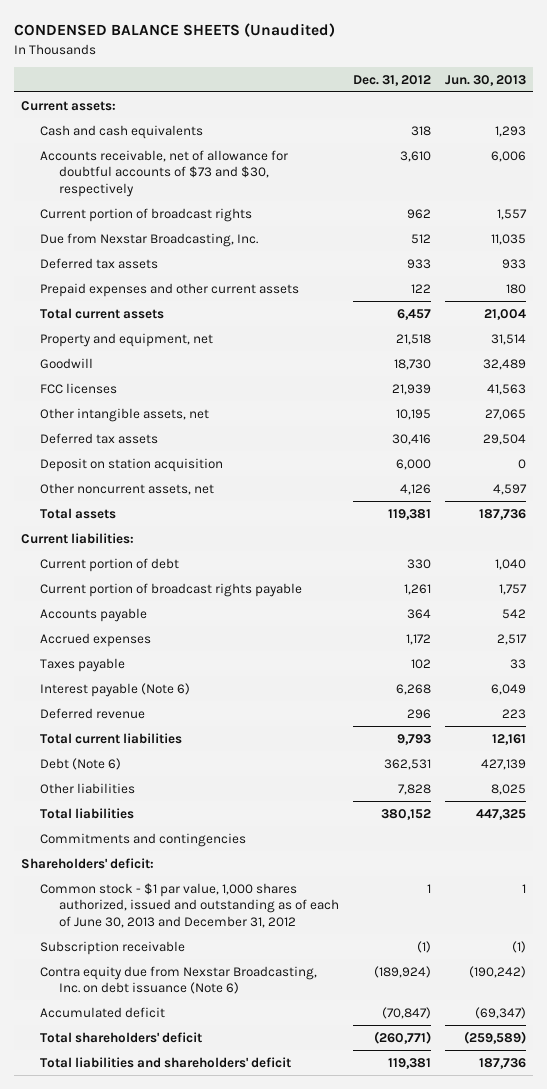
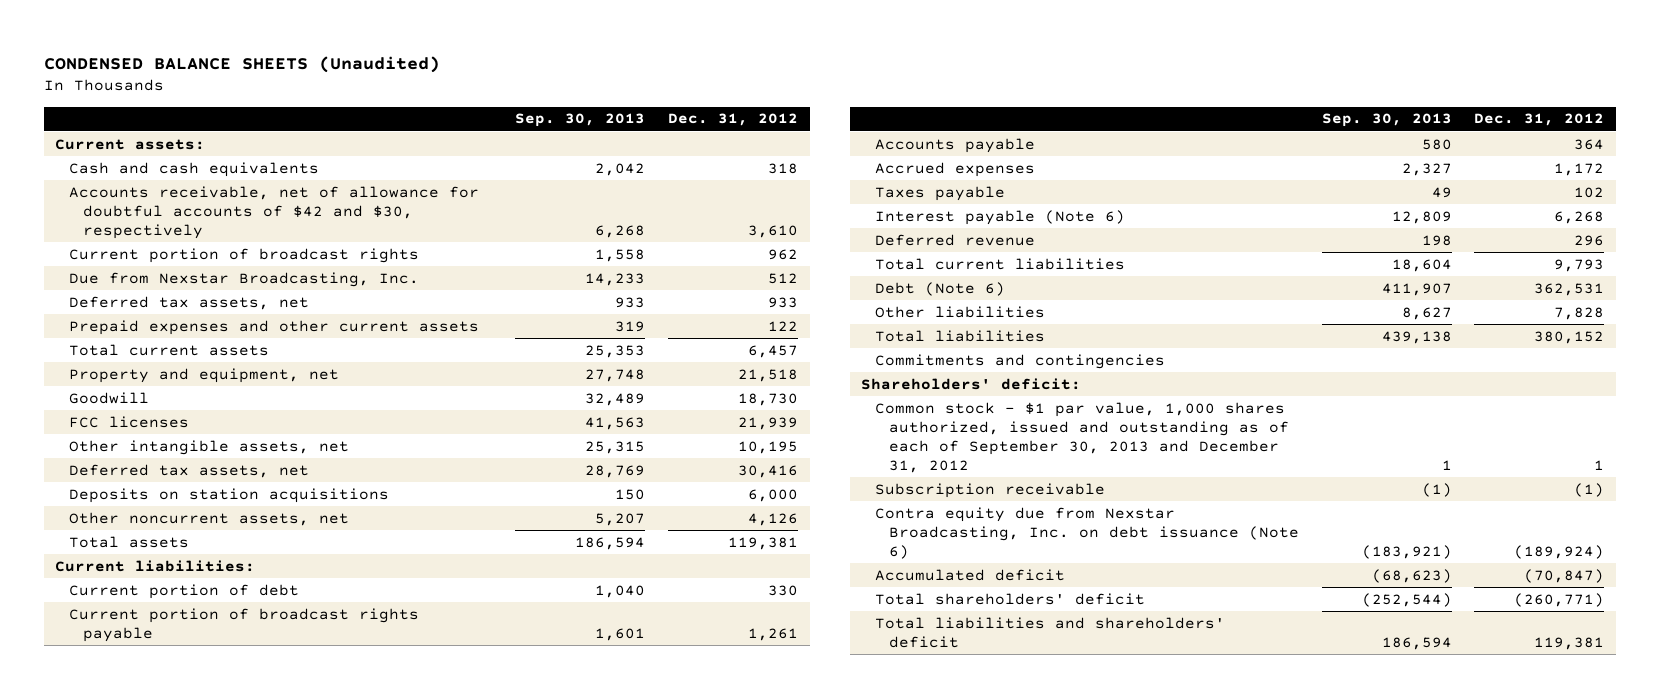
- | Dec. 31, 2012 | Jun. 30, 2013
+ | Sep. 30, 2013 | Dec. 31, 2012
- Accounts receivable, net of allowance for doubtful accounts of $73 and $30, respectively | 3,610 | 6,006
+ Accounts receivable, net of allowance for doubtful accounts of $42 and $30, respectively | 6,268 | 3,610
- Deferred tax assets | 933 | 933
+ Deferred tax assets, net | 933 | 933
- Deferred tax assets | 30,416 | 29,504
- Deposit on station acquisition | 6,000 | 0
+ Deferred tax assets, net | 28,769 | 30,416
+ Deposits on station acquisitions | 150 | 6,000
- Common stock - $1 par value, 1,000 shares authorized, issued and outstanding as of each of June 30, 2013 and December 31, 2012 | 1 | 1
+ Common stock - $1 par value, 1,000 shares authorized, issued and outstanding as of each of September 30, 2013 and December 31, 2012 | 1 | 1

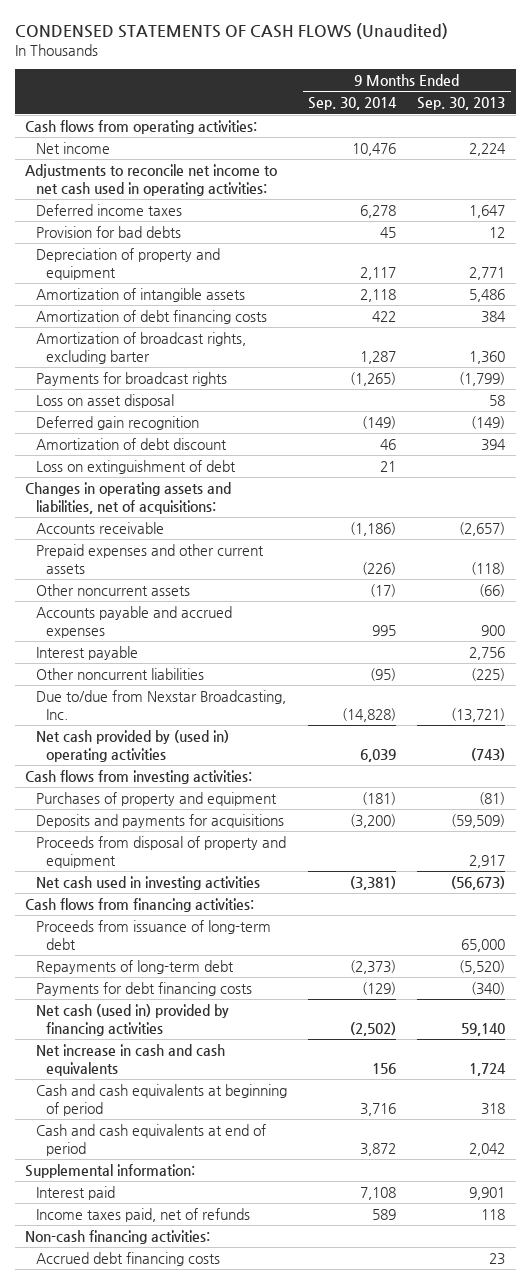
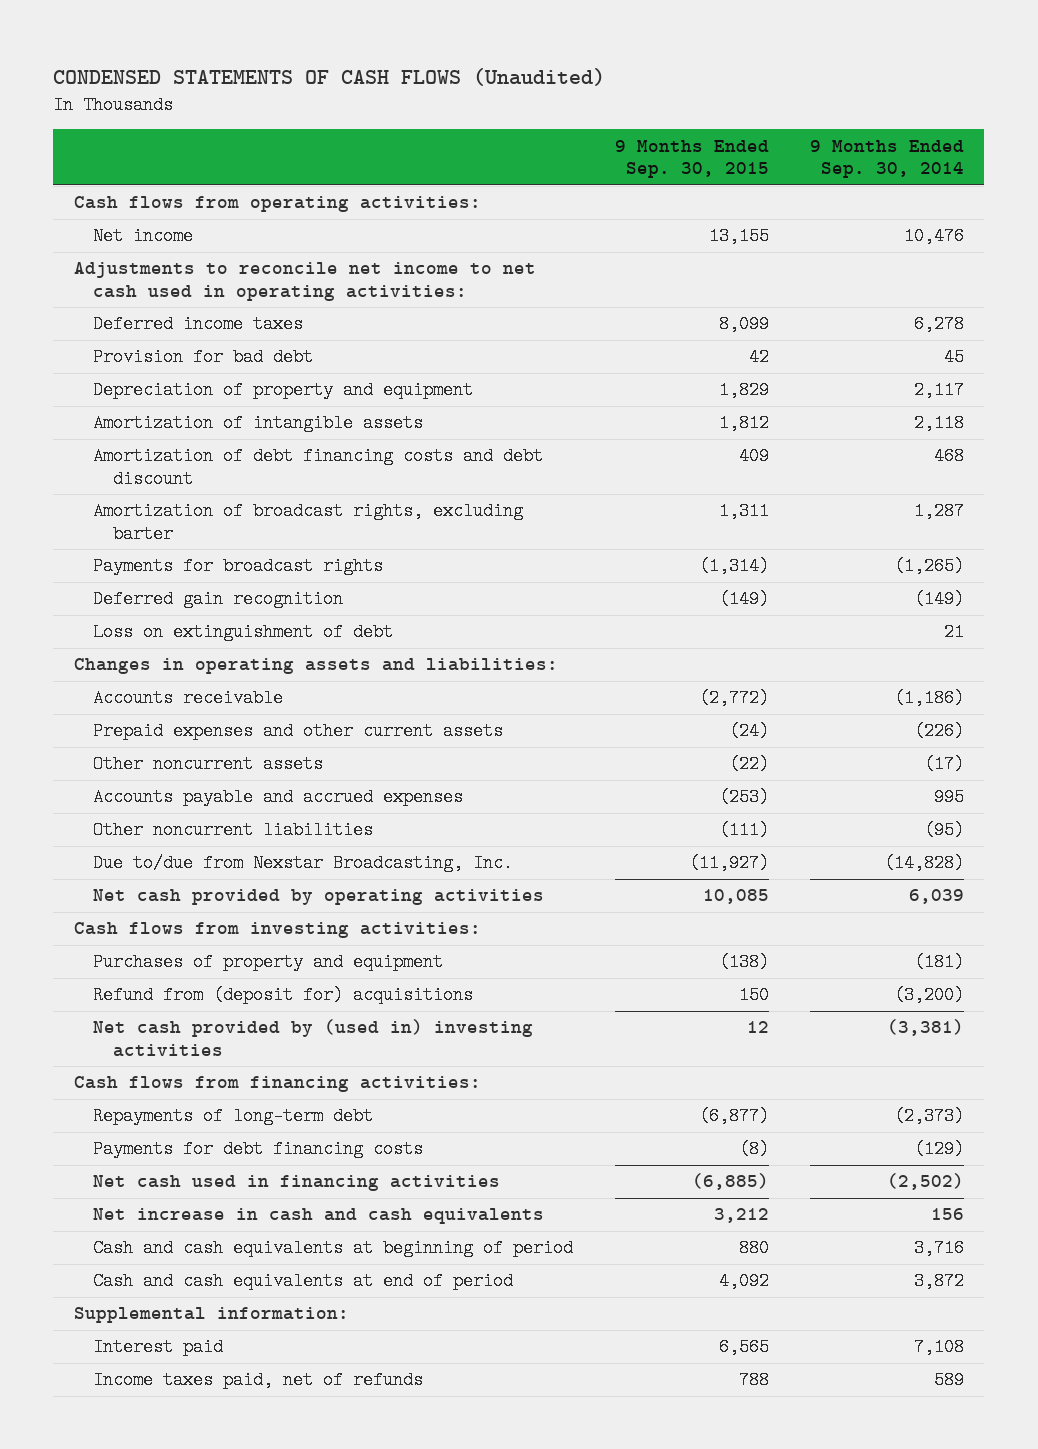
- | 9 Months Ended Sep. 30, 2014 | 9 Months Ended Sep. 30, 2013
+ | 9 Months Ended Sep. 30, 2015 | 9 Months Ended Sep. 30, 2014
- Provision for bad debts | 45 | 12
+ Provision for bad debt | 42 | 45
- Amortization of debt financing costs | 422 | 384
+ Amortization of debt financing costs and debt discount | 409 | 468
- Loss on asset disposal | | 58
- Amortization of debt discount | 46 | 394
- Changes in operating assets and liabilities, net of acquisitions:
+ Changes in operating assets and liabilities:
- Interest payable | | 2,756
- Net cash provided by (used in) operating activities | 6,039 | (743)
+ Net cash provided by operating activities | 10,085 | 6,039
- Deposits and payments for acquisitions | (3,200) | (59,509)
- Proceeds from disposal of property and equipment | | 2,917
- Net cash used in investing activities | (3,381) | (56,673)
+ Refund from (deposit for) acquisitions | 150 | (3,200)
+ Net cash provided by (used in) investing activities | 12 | (3,381)
- Proceeds from issuance of long-term debt | | 65,000
- Net cash (used in) provided by financing activities | (2,502) | 59,140
+ Net cash used in financing activities | (6,885) | (2,502)
- Non-cash financing activities:
- Accrued debt financing costs | | 23

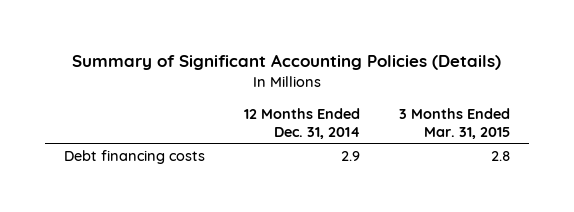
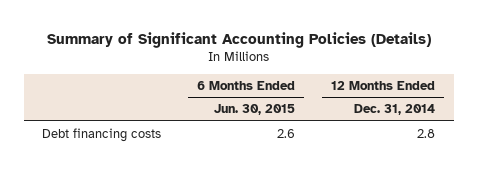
- | 12 Months Ended Dec. 31, 2014 | 3 Months Ended Mar. 31, 2015
+ | 6 Months Ended Jun. 30, 2015 | 12 Months Ended Dec. 31, 2014
- Debt financing costs | 2.9 | 2.8
+ Debt financing costs | 2.6 | 2.8

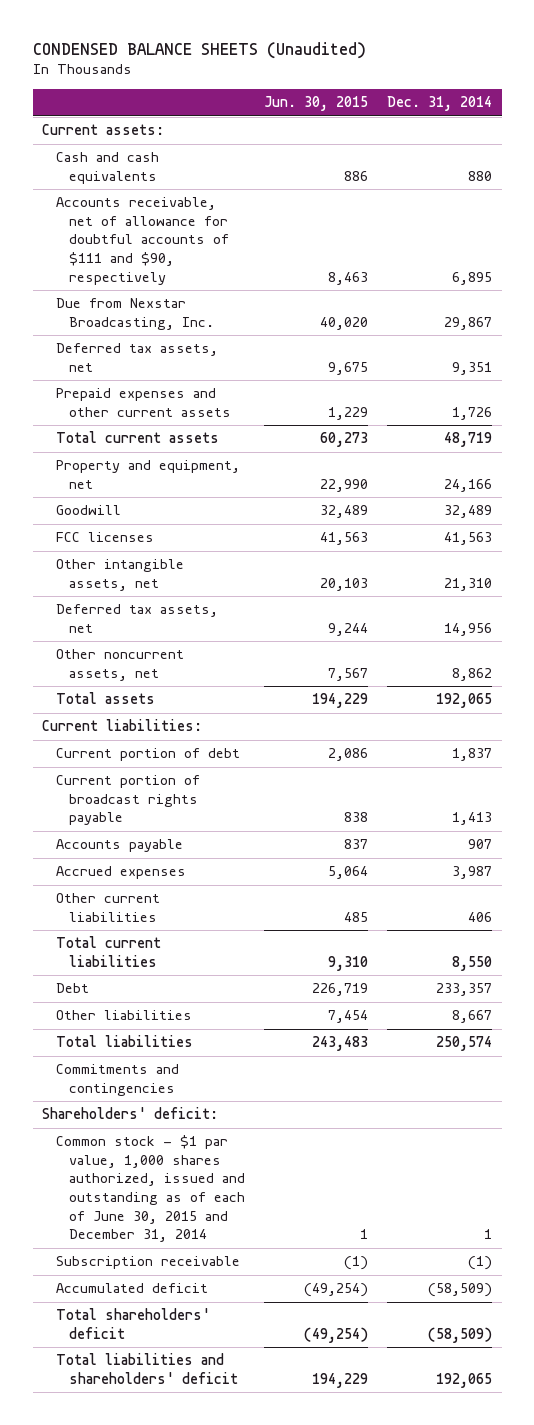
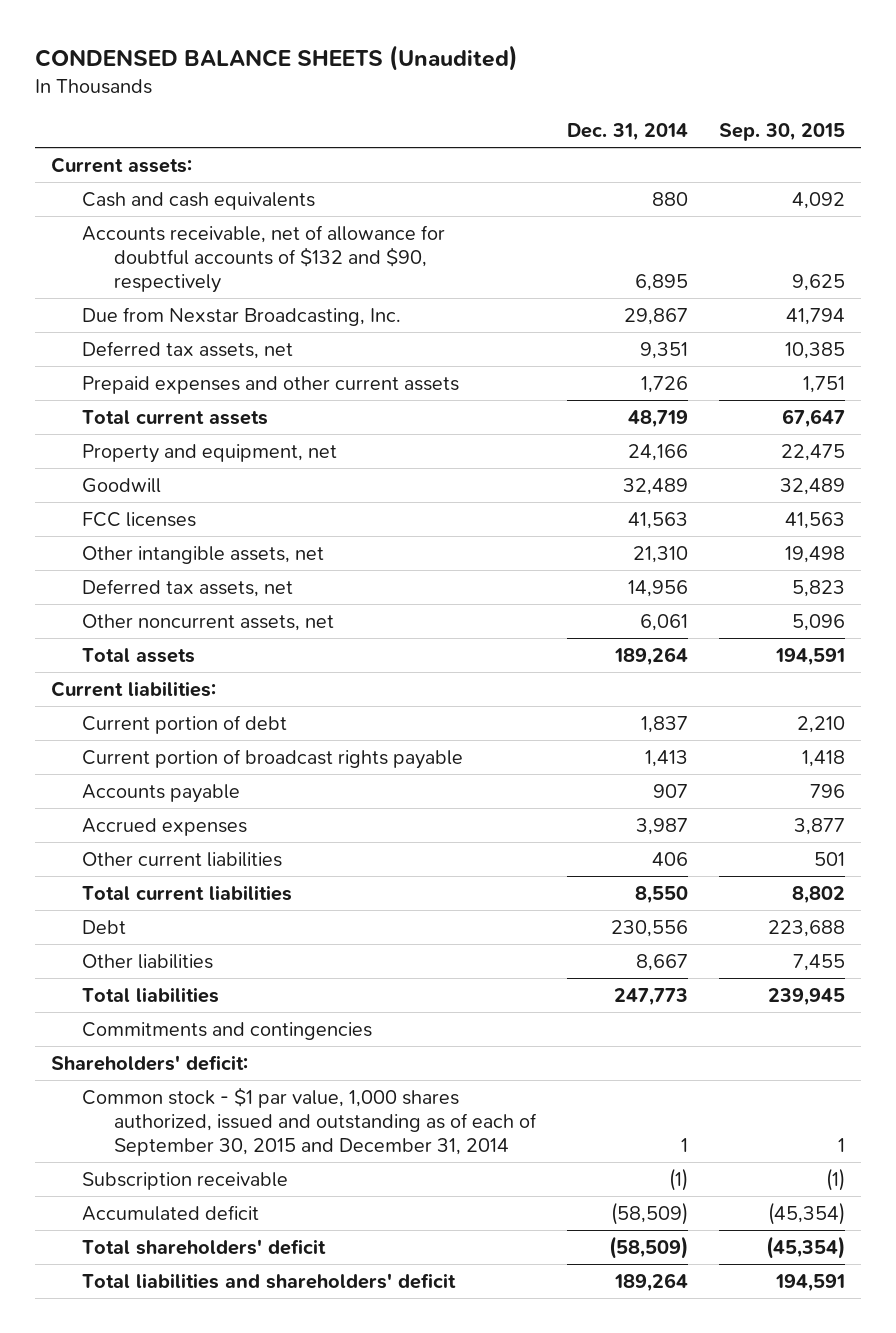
- | Jun. 30, 2015 | Dec. 31, 2014
+ | Dec. 31, 2014 | Sep. 30, 2015
- Accounts receivable, net of allowance for doubtful accounts of $111 and $90, respectively | 8,463 | 6,895
+ Accounts receivable, net of allowance for doubtful accounts of $132 and $90, respectively | 6,895 | 9,625
- Other noncurrent assets, net | 7,567 | 8,862
- Total assets | 194,229 | 192,065
+ Other noncurrent assets, net | 6,061 | 5,096
+ Total assets | 189,264 | 194,591
- Debt | 226,719 | 233,357
+ Debt | 230,556 | 223,688
- Total liabilities | 243,483 | 250,574
+ Total liabilities | 247,773 | 239,945
- Common stock - $1 par value, 1,000 shares authorized, issued and outstanding as of each of June 30, 2015 and December 31, 2014 | 1 | 1
+ Common stock - $1 par value, 1,000 shares authorized, issued and outstanding as of each of September 30, 2015 and December 31, 2014 | 1 | 1
- Total liabilities and shareholders' deficit | 194,229 | 192,065
+ Total liabilities and shareholders' deficit | 189,264 | 194,591

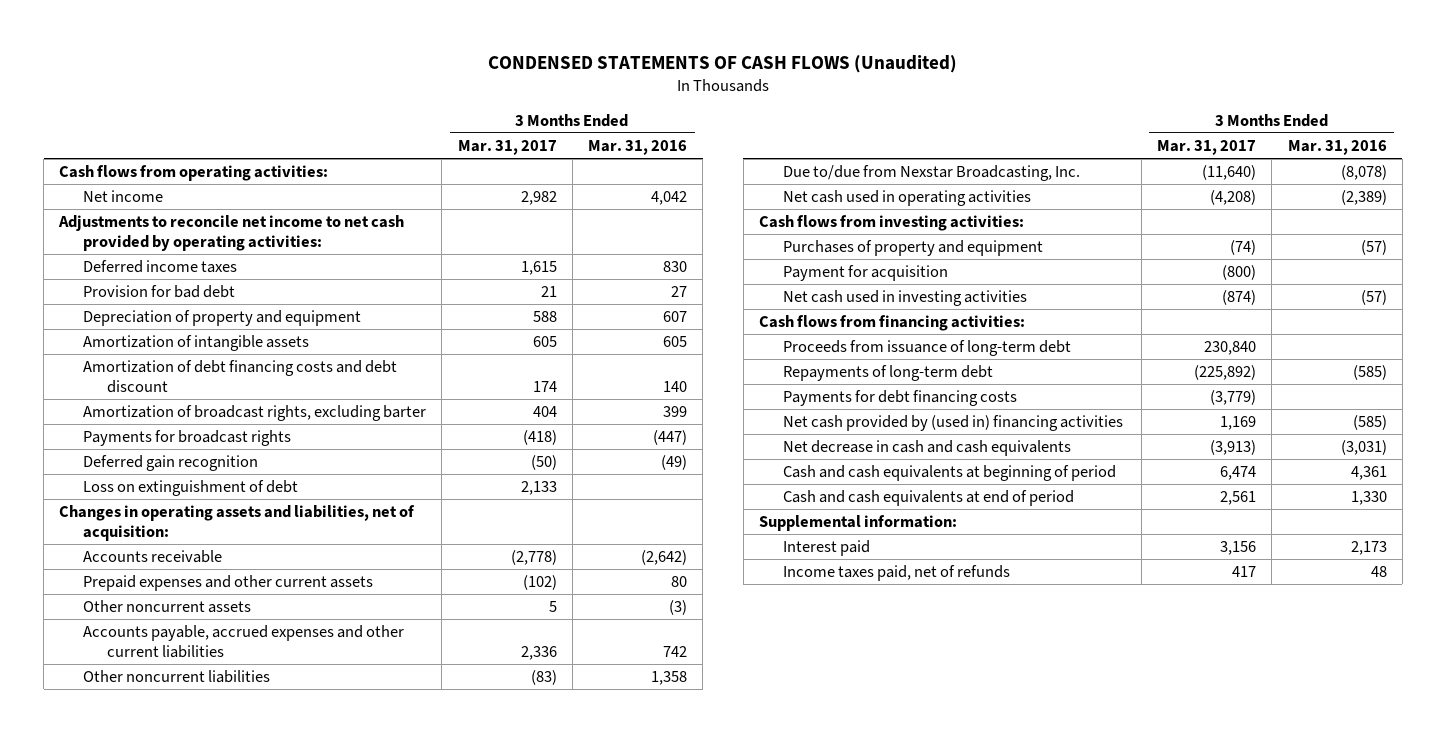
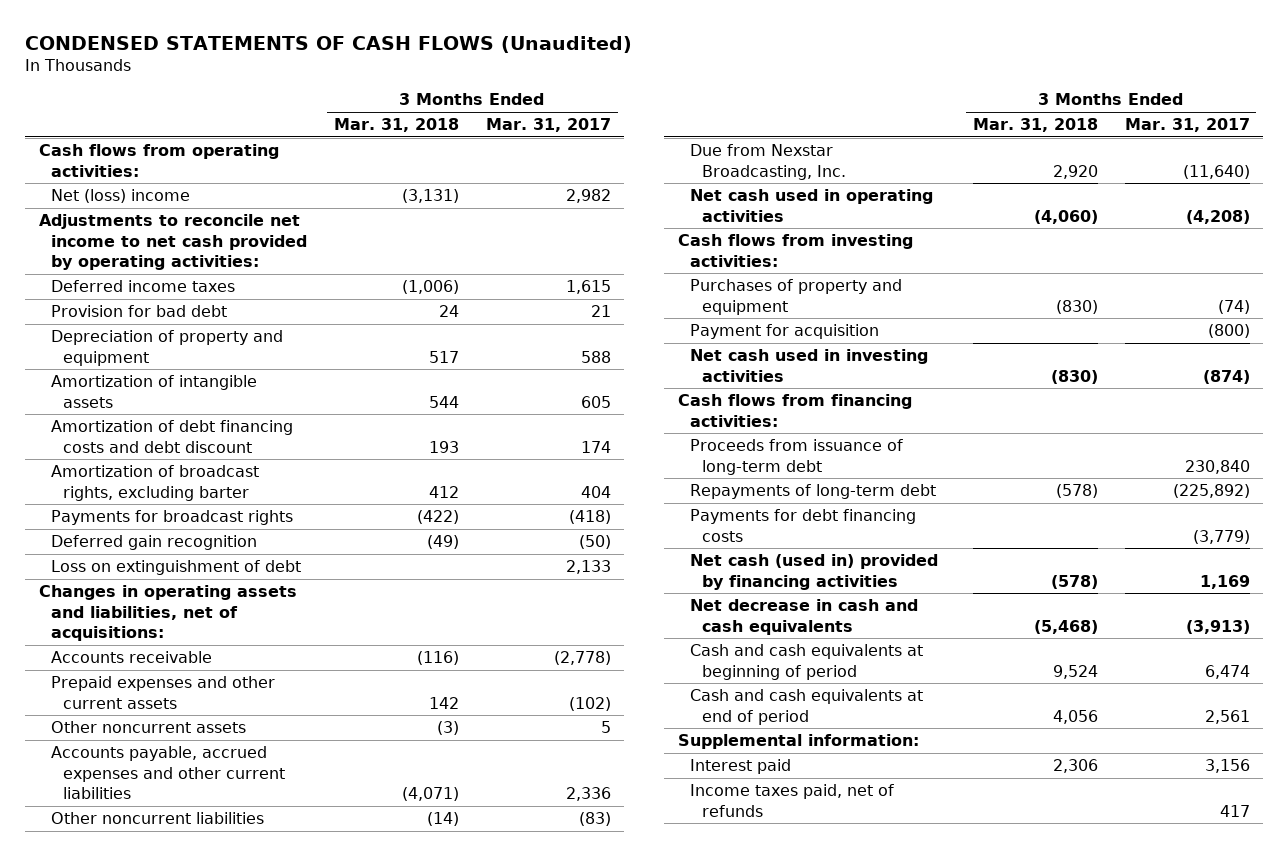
- | 3 Months Ended Mar. 31, 2017 | 3 Months Ended Mar. 31, 2016
+ | 3 Months Ended Mar. 31, 2018 | 3 Months Ended Mar. 31, 2017
- Net income | 2,982 | 4,042
+ Net (loss) income | (3,131) | 2,982
- Changes in operating assets and liabilities, net of acquisition:
+ Changes in operating assets and liabilities, net of acquisitions:
- Due to/due from Nexstar Broadcasting, Inc. | (11,640) | (8,078)
+ Due from Nexstar Broadcasting, Inc. | 2,920 | (11,640)
- Net cash provided by (used in) financing activities | 1,169 | (585)
+ Net cash (used in) provided by financing activities | (578) | 1,169

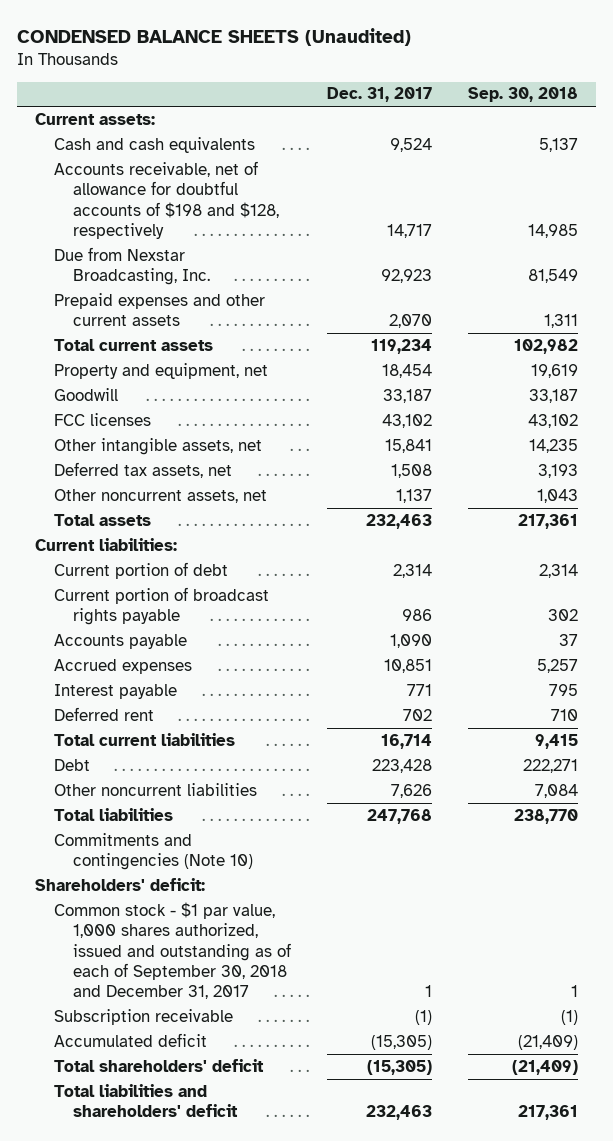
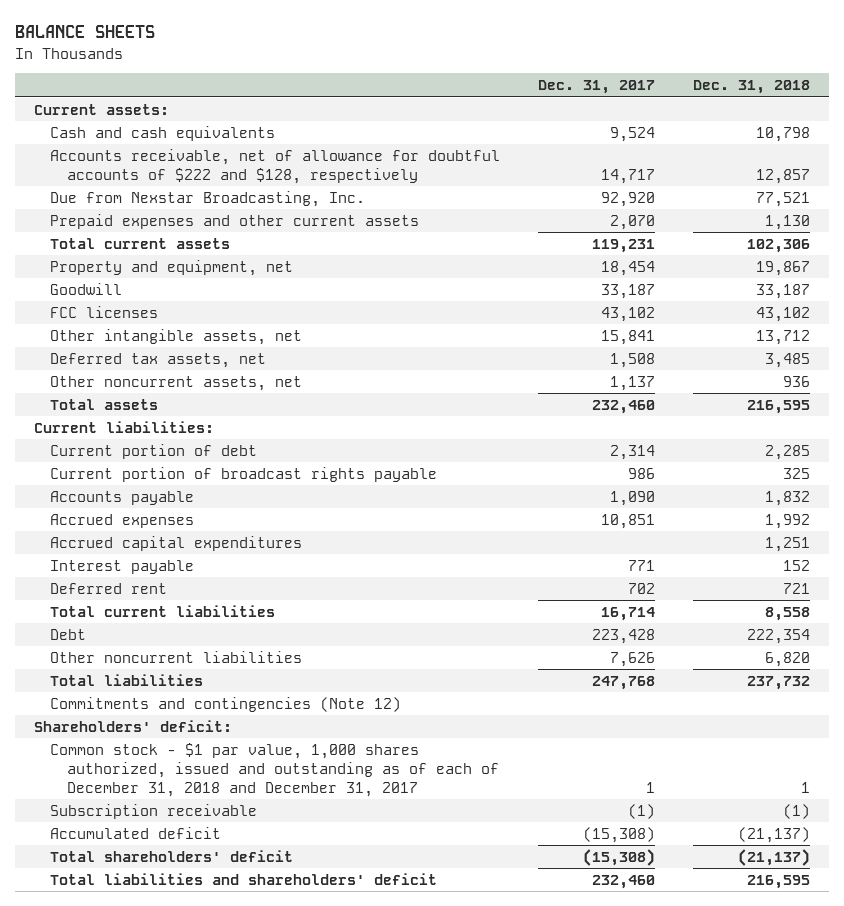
- CONDENSED BALANCE SHEETS (Unaudited)
+ BALANCE SHEETS
- | Dec. 31, 2017 | Sep. 30, 2018
+ | Dec. 31, 2017 | Dec. 31, 2018
- Accounts receivable, net of allowance for doubtful accounts of $198 and $128, respectively | 14,717 | 14,985
- Due from Nexstar Broadcasting, Inc. | 92,923 | 81,549
+ Accounts receivable, net of allowance for doubtful accounts of $222 and $128, respectively | 14,717 | 12,857
+ Due from Nexstar Broadcasting, Inc. | 92,920 | 77,521
- Total current assets | 119,234 | 102,982
+ Total current assets | 119,231 | 102,306
- Total assets | 232,463 | 217,361
+ Total assets | 232,460 | 216,595
+ Accrued capital expenditures | | 1,251
- Commitments and contingencies (Note 10)
+ Commitments and contingencies (Note 12)
- Common stock - $1 par value, 1,000 shares authorized, issued and outstanding as of each of September 30, 2018 and December 31, 2017 | 1 | 1
+ Common stock - $1 par value, 1,000 shares authorized, issued and outstanding as of each of December 31, 2018 and December 31, 2017 | 1 | 1
- Accumulated deficit | (15,305) | (21,409)
- Total shareholders' deficit | (15,305) | (21,409)
- Total liabilities and shareholders' deficit | 232,463 | 217,361
+ Accumulated deficit | (15,308) | (21,137)
+ Total shareholders' deficit | (15,308) | (21,137)
+ Total liabilities and shareholders' deficit | 232,460 | 216,595

